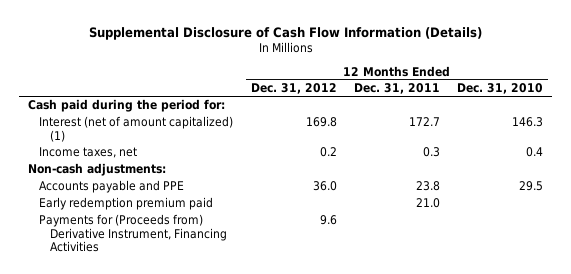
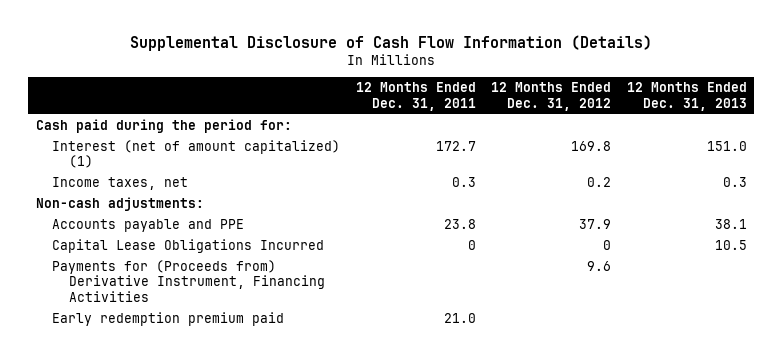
- | 12 Months Ended Dec. 31, 2012 | 12 Months Ended Dec. 31, 2011 | 12 Months Ended Dec. 31, 2010
+ | 12 Months Ended Dec. 31, 2011 | 12 Months Ended Dec. 31, 2012 | 12 Months Ended Dec. 31, 2013
- Accounts payable and PPE | 36.0 | 23.8 | 29.5
+ Accounts payable and PPE | 23.8 | 37.9 | 38.1
+ Capital Lease Obligations Incurred | 0 | 0 | 10.5
moved down: Early redemption premium paid | 21.0 | |

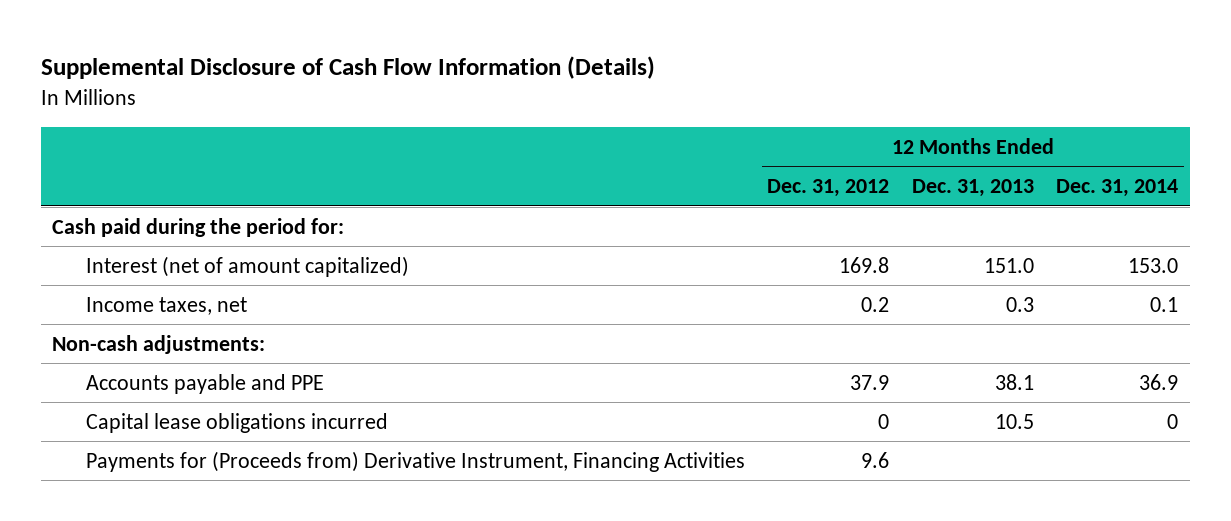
- | 12 Months Ended Dec. 31, 2011 | 12 Months Ended Dec. 31, 2012 | 12 Months Ended Dec. 31, 2013
+ | 12 Months Ended Dec. 31, 2012 | 12 Months Ended Dec. 31, 2013 | 12 Months Ended Dec. 31, 2014
- Interest (net of amount capitalized) (1) | 172.7 | 169.8 | 151.0
+ Interest (net of amount capitalized) | 169.8 | 151.0 | 153.0
- Capital Lease Obligations Incurred | 0 | 0 | 10.5
+ Capital lease obligations incurred | 0 | 10.5 | 0
- Early redemption premium paid | 21.0 | |

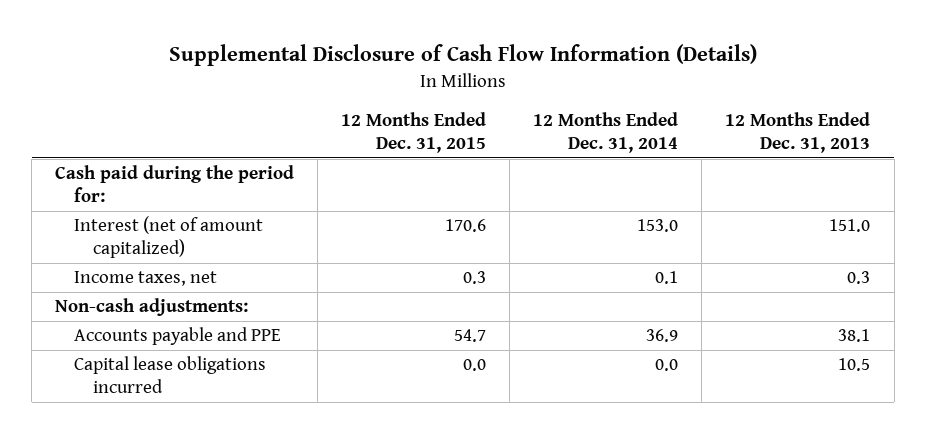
- | 12 Months Ended Dec. 31, 2012 | 12 Months Ended Dec. 31, 2013 | 12 Months Ended Dec. 31, 2014
+ | 12 Months Ended Dec. 31, 2015 | 12 Months Ended Dec. 31, 2014 | 12 Months Ended Dec. 31, 2013
- Capital lease obligations incurred | 0 | 10.5 | 0
- Payments for (Proceeds from) Derivative Instrument, Financing Activities | 9.6 | |
+ Capital lease obligations incurred | 0.0 | 0.0 | 10.5

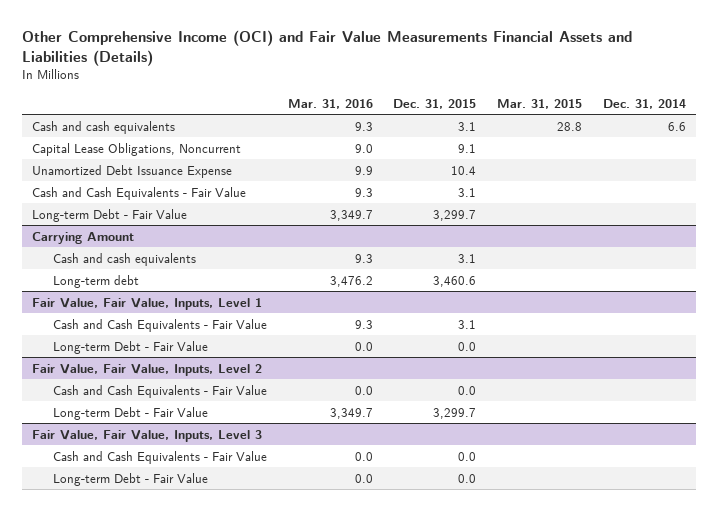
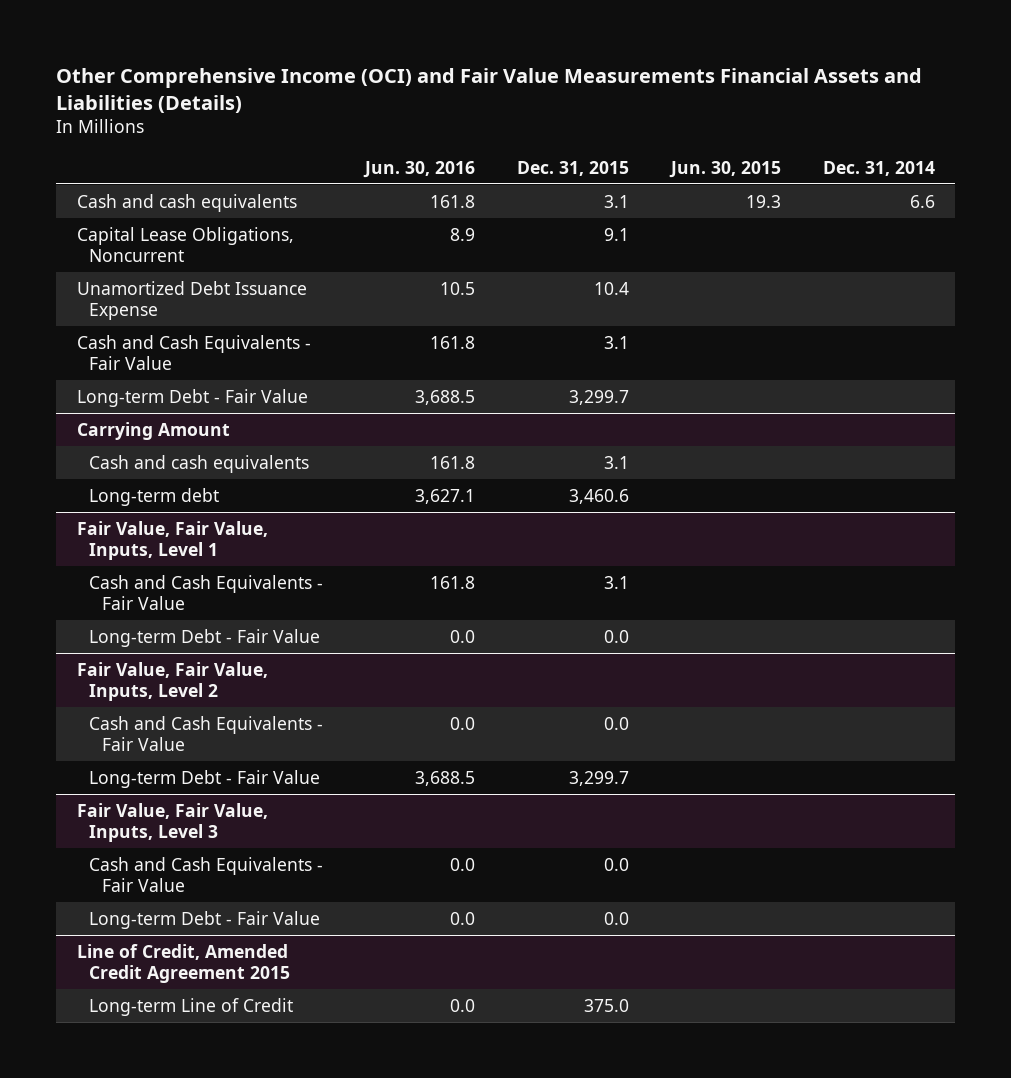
- | Mar. 31, 2016 | Dec. 31, 2015 | Mar. 31, 2015 | Dec. 31, 2014
+ | Jun. 30, 2016 | Dec. 31, 2015 | Jun. 30, 2015 | Dec. 31, 2014
+ Line of Credit, Amended Credit Agreement 2015
+ Long-term Line of Credit | 0.0 | 375.0 | |

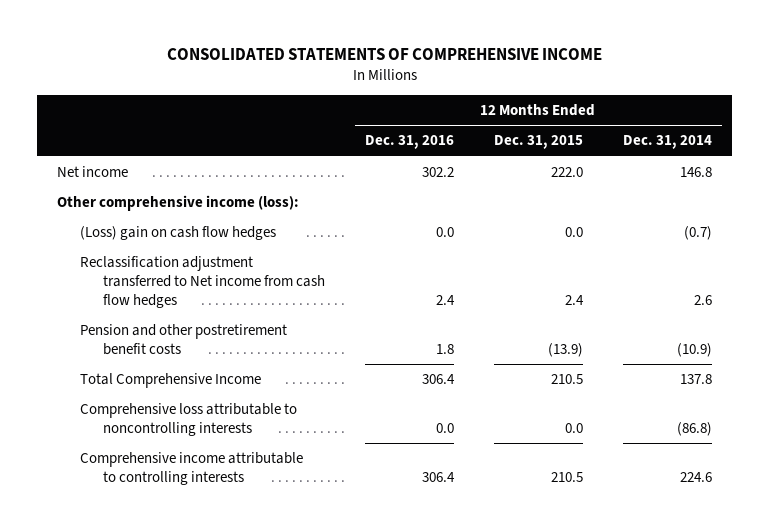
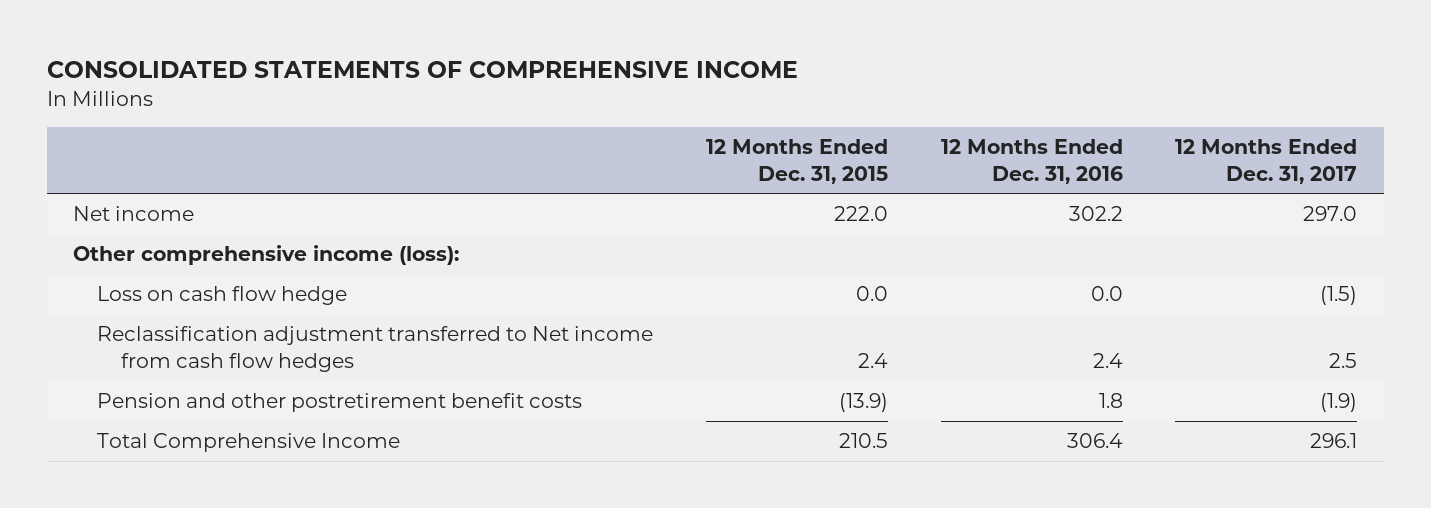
- | 12 Months Ended Dec. 31, 2016 | 12 Months Ended Dec. 31, 2015 | 12 Months Ended Dec. 31, 2014
+ | 12 Months Ended Dec. 31, 2015 | 12 Months Ended Dec. 31, 2016 | 12 Months Ended Dec. 31, 2017
- (Loss) gain on cash flow hedges | 0.0 | 0.0 | (0.7)
+ Loss on cash flow hedge | 0.0 | 0.0 | (1.5)
- Comprehensive loss attributable to noncontrolling interests | 0.0 | 0.0 | (86.8)
- Comprehensive income attributable to controlling interests | 306.4 | 210.5 | 224.6

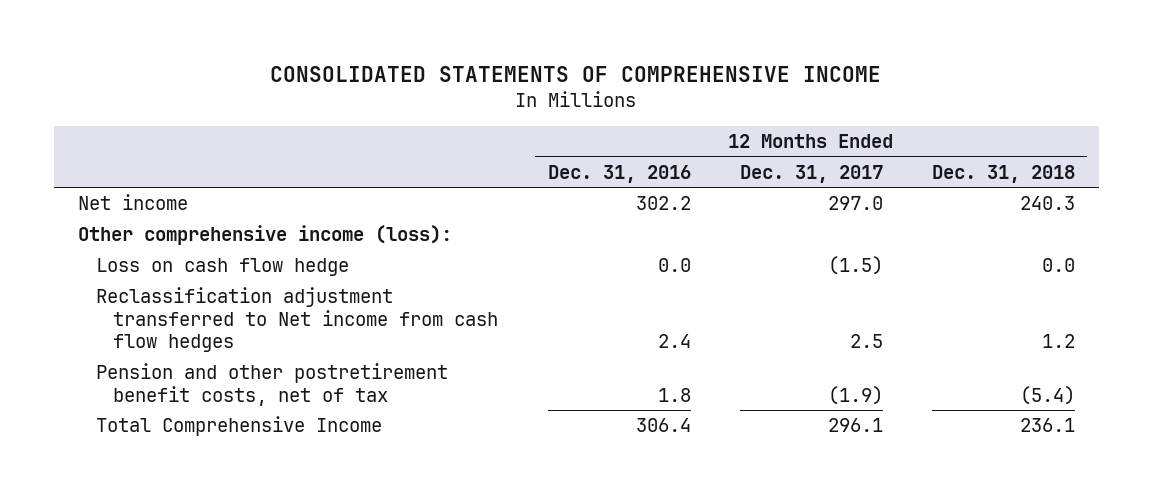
- | 12 Months Ended Dec. 31, 2015 | 12 Months Ended Dec. 31, 2016 | 12 Months Ended Dec. 31, 2017
+ | 12 Months Ended Dec. 31, 2016 | 12 Months Ended Dec. 31, 2017 | 12 Months Ended Dec. 31, 2018
- Pension and other postretirement benefit costs | (13.9) | 1.8 | (1.9)
+ Pension and other postretirement benefit costs, net of tax | 1.8 | (1.9) | (5.4)

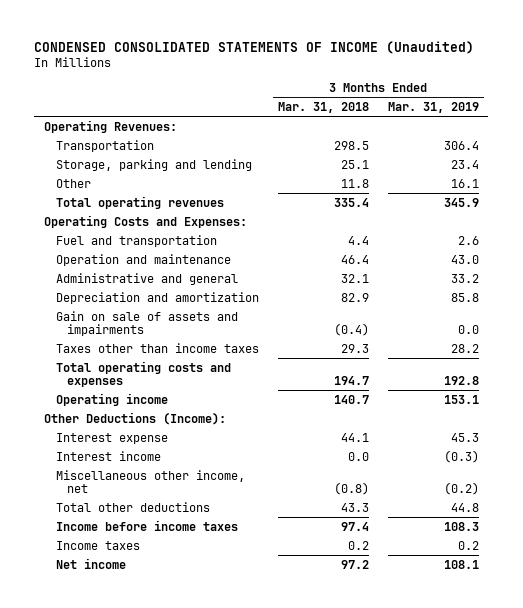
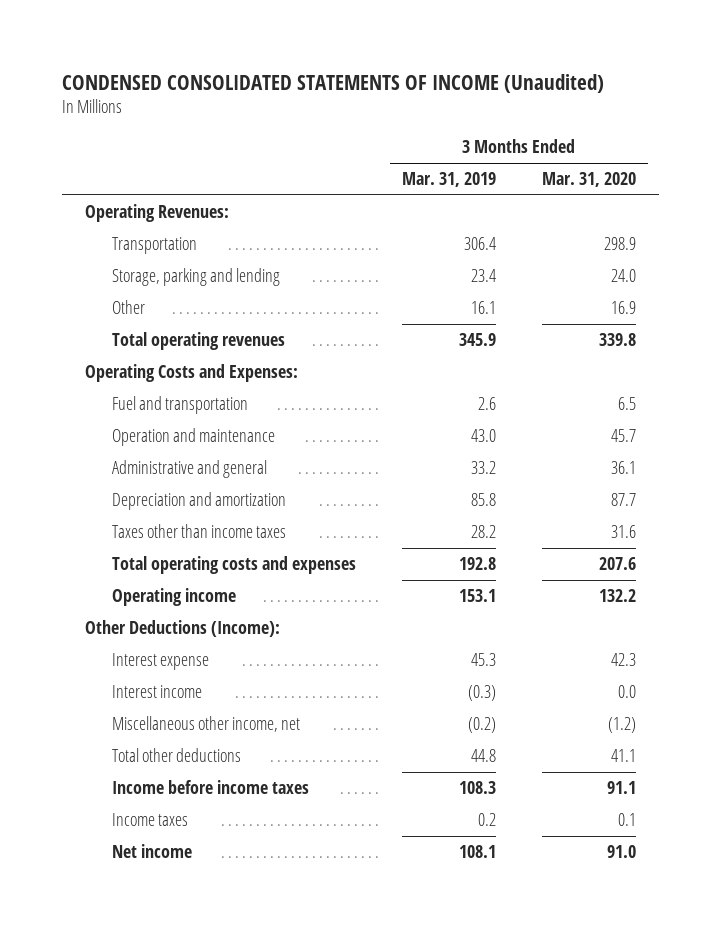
- | 3 Months Ended Mar. 31, 2018 | 3 Months Ended Mar. 31, 2019
+ | 3 Months Ended Mar. 31, 2019 | 3 Months Ended Mar. 31, 2020
- Gain on sale of assets and impairments | (0.4) | 0.0

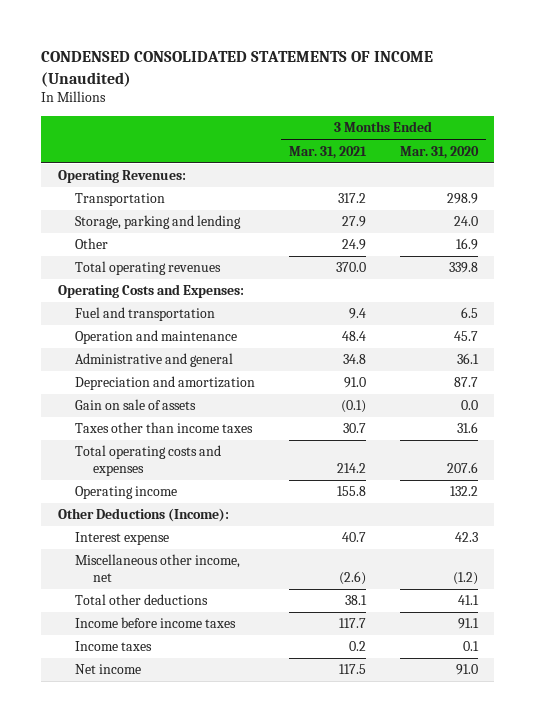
- | 3 Months Ended Mar. 31, 2019 | 3 Months Ended Mar. 31, 2020
+ | 3 Months Ended Mar. 31, 2021 | 3 Months Ended Mar. 31, 2020
+ Gain on sale of assets | (0.1) | 0.0
- Interest income | (0.3) | 0.0

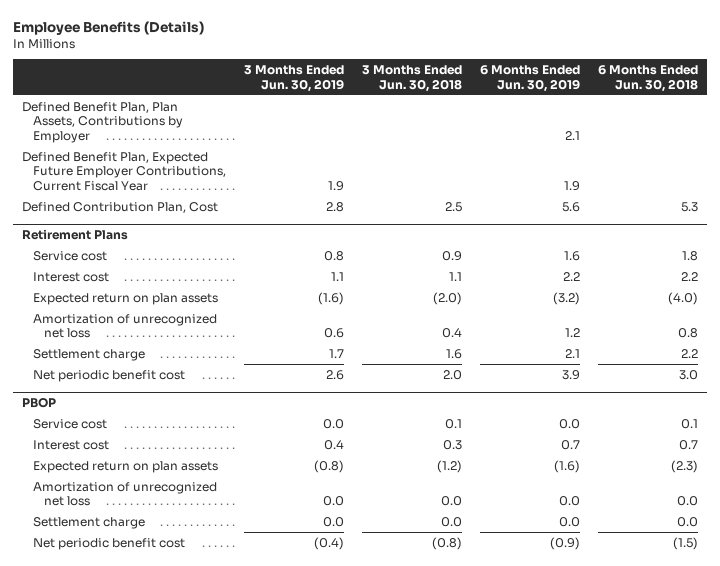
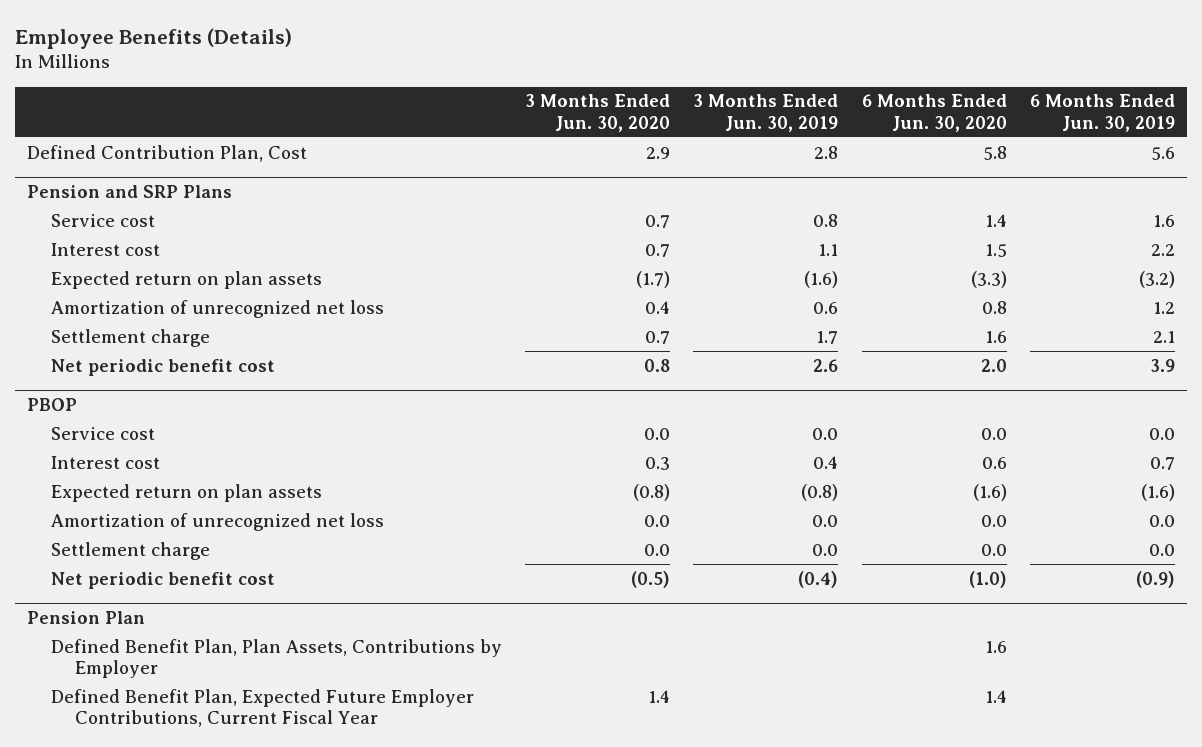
- | 3 Months Ended Jun. 30, 2019 | 3 Months Ended Jun. 30, 2018 | 6 Months Ended Jun. 30, 2019 | 6 Months Ended Jun. 30, 2018
+ | 3 Months Ended Jun. 30, 2020 | 3 Months Ended Jun. 30, 2019 | 6 Months Ended Jun. 30, 2020 | 6 Months Ended Jun. 30, 2019
- Defined Benefit Plan, Plan Assets, Contributions by Employer | | | 2.1 |
- Defined Benefit Plan, Expected Future Employer Contributions, Current Fiscal Year | 1.9 | | 1.9 |
- Retirement Plans
+ Pension and SRP Plans
+ Pension Plan
+ Defined Benefit Plan, Plan Assets, Contributions by Employer | | | 1.6 |
+ Defined Benefit Plan, Expected Future Employer Contributions, Current Fiscal Year | 1.4 | | 1.4 |

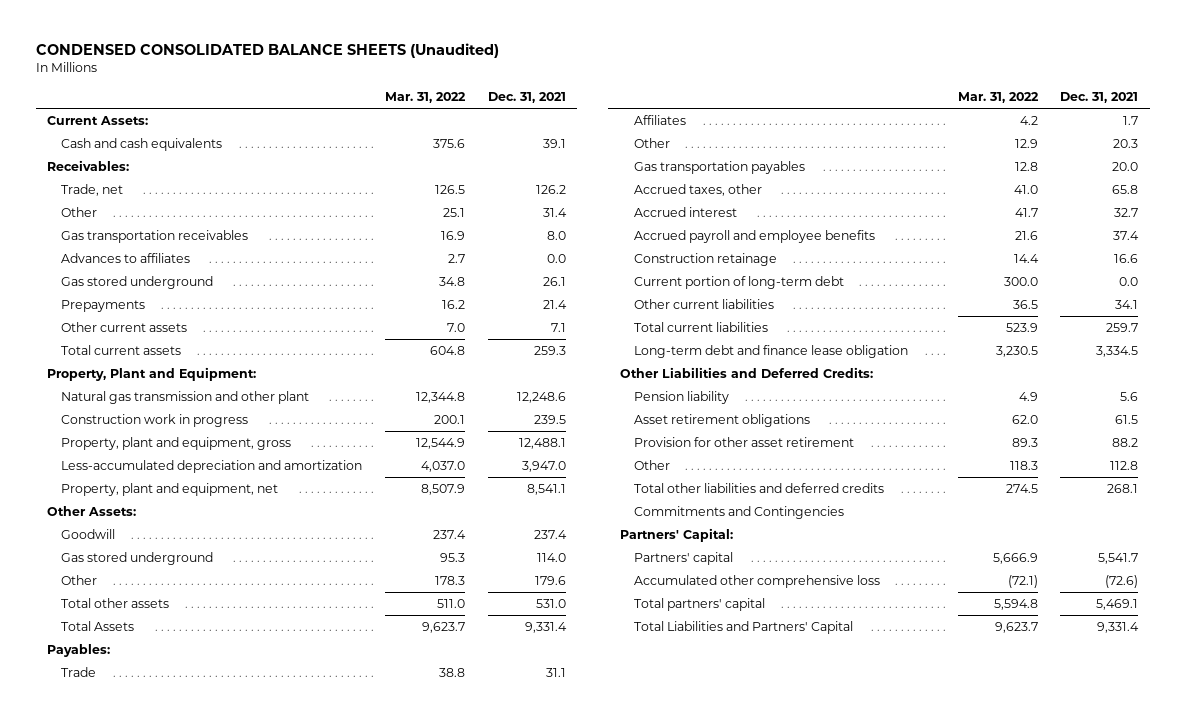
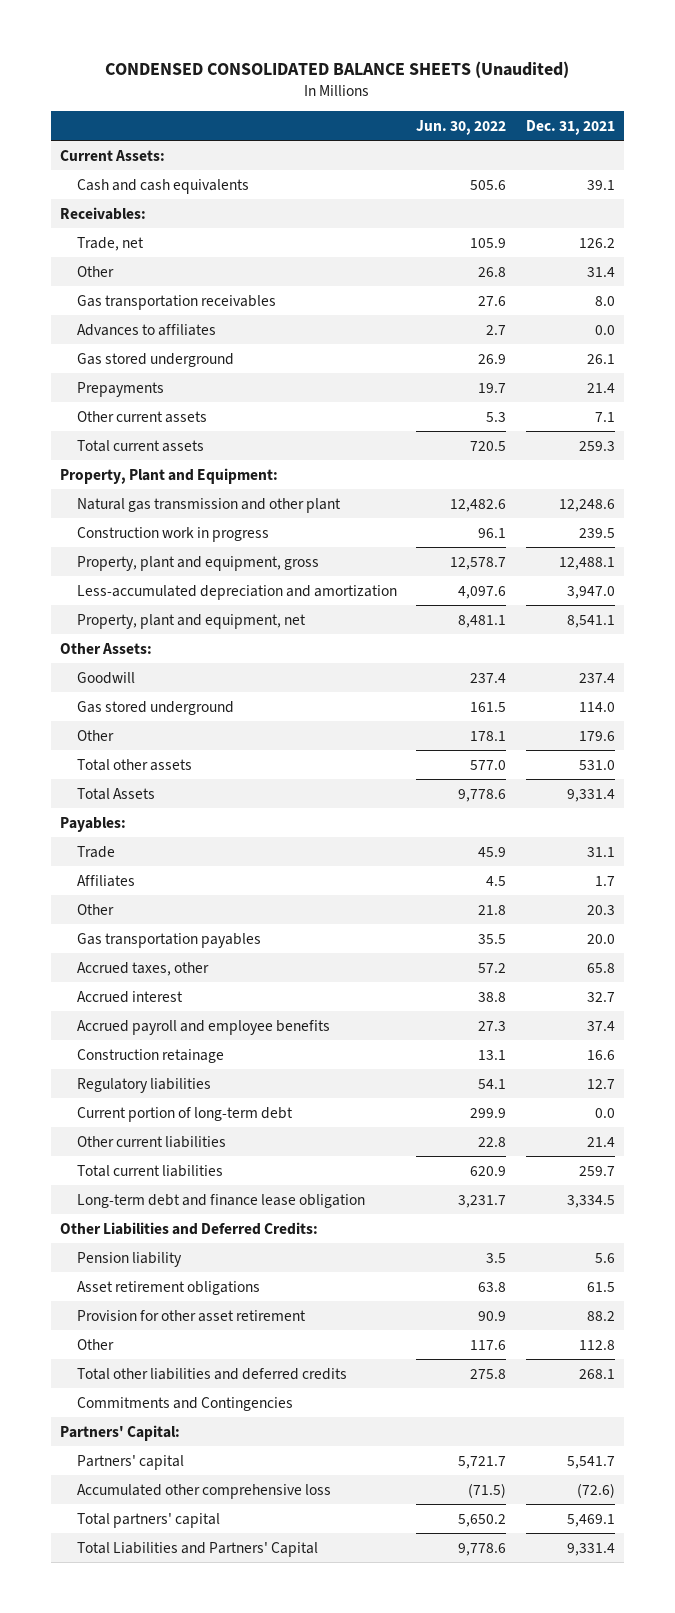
- | Mar. 31, 2022 | Dec. 31, 2021
+ | Jun. 30, 2022 | Dec. 31, 2021
+ Regulatory liabilities | 54.1 | 12.7
- Other current liabilities | 36.5 | 34.1
+ Other current liabilities | 22.8 | 21.4

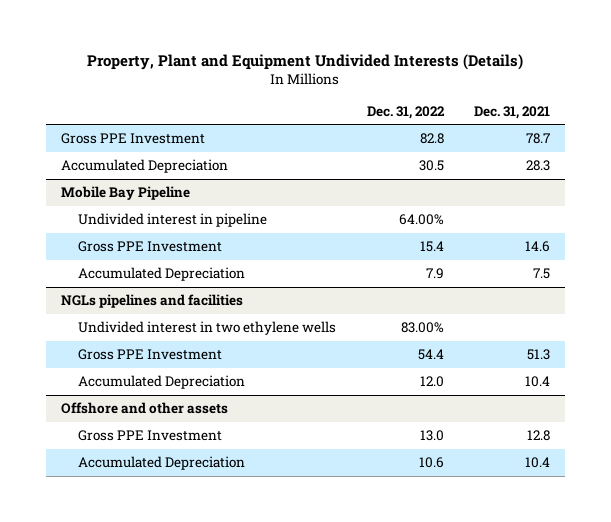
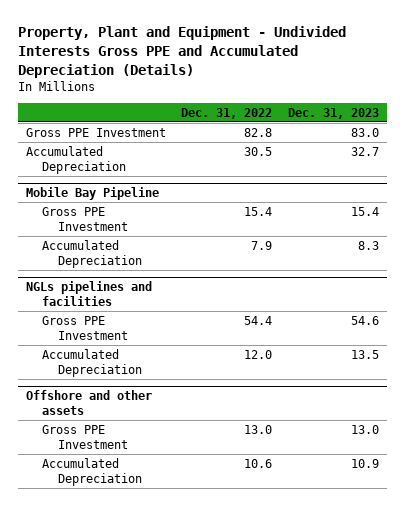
- Property, Plant and Equipment Undivided Interests (Details)
+ Property, Plant and Equipment - Undivided Interests Gross PPE and Accumulated Depreciation (Details)
- | Dec. 31, 2022 | Dec. 31, 2021
+ | Dec. 31, 2022 | Dec. 31, 2023
@ Mobile Bay Pipeline
- Undivided interest in pipeline | 64.00% |
@ NGLs pipelines and facilities
- Undivided interest in two ethylene wells | 83.00% |

